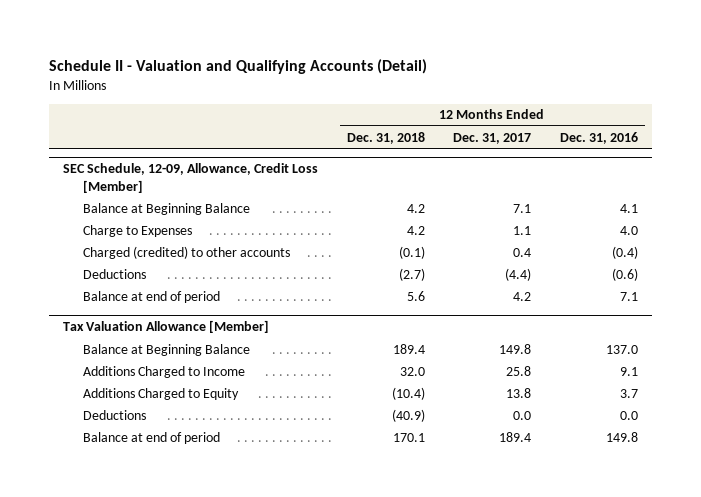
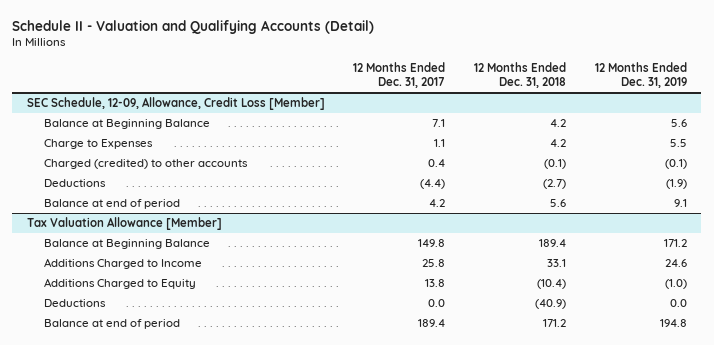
- | 12 Months Ended Dec. 31, 2018 | 12 Months Ended Dec. 31, 2017 | 12 Months Ended Dec. 31, 2016
+ | 12 Months Ended Dec. 31, 2017 | 12 Months Ended Dec. 31, 2018 | 12 Months Ended Dec. 31, 2019
@ Tax Valuation Allowance [Member]
- Additions Charged to Income | 32.0 | 25.8 | 9.1
+ Additions Charged to Income | 25.8 | 33.1 | 24.6
- Balance at end of period | 170.1 | 189.4 | 149.8
+ Balance at end of period | 189.4 | 171.2 | 194.8

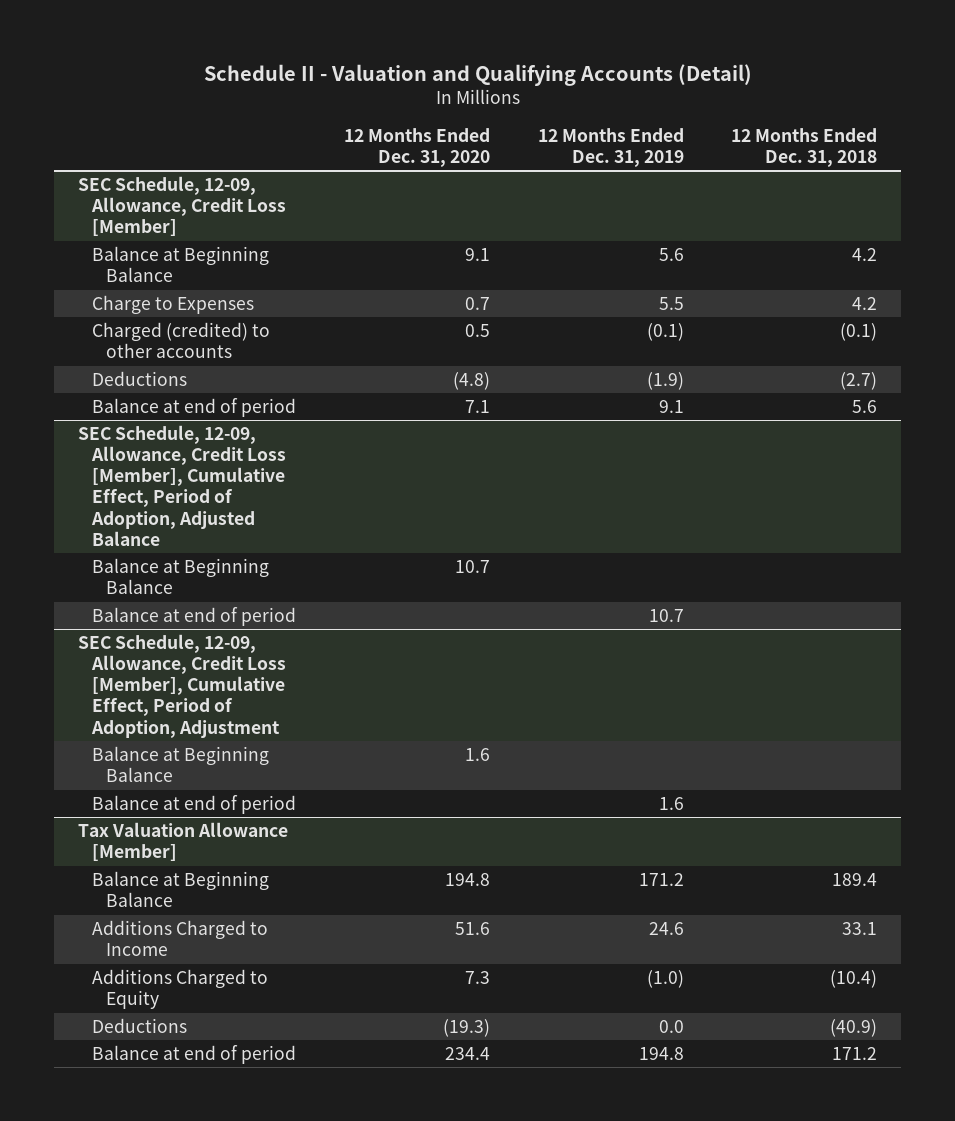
- | 12 Months Ended Dec. 31, 2017 | 12 Months Ended Dec. 31, 2018 | 12 Months Ended Dec. 31, 2019
+ | 12 Months Ended Dec. 31, 2020 | 12 Months Ended Dec. 31, 2019 | 12 Months Ended Dec. 31, 2018
+ SEC Schedule, 12-09, Allowance, Credit Loss [Member], Cumulative Effect, Period of Adoption, Adjusted Balance
+ Balance at Beginning Balance | 10.7 | |
+ Balance at end of period | | 10.7 |
+ SEC Schedule, 12-09, Allowance, Credit Loss [Member], Cumulative Effect, Period of Adoption, Adjustment
+ Balance at Beginning Balance | 1.6 | |
+ Balance at end of period | | 1.6 |

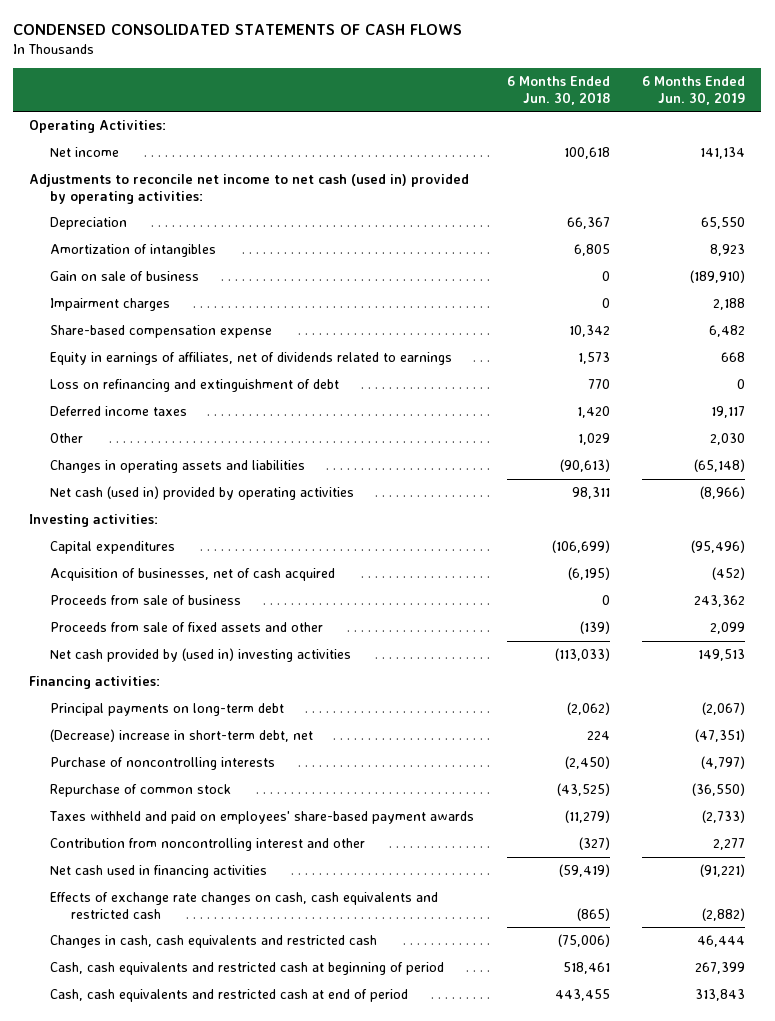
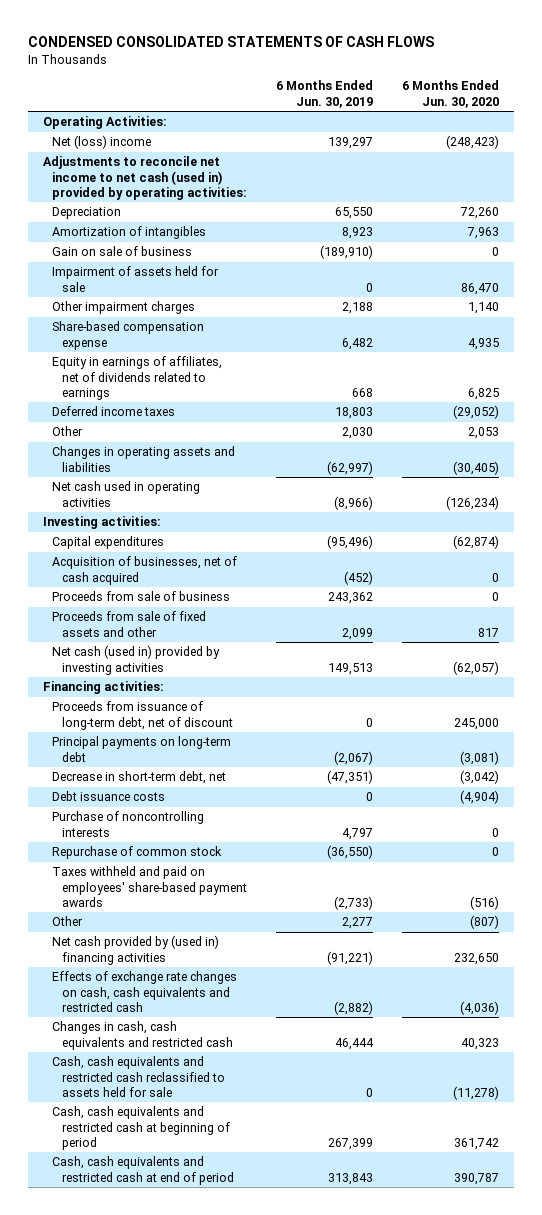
- | 6 Months Ended Jun. 30, 2018 | 6 Months Ended Jun. 30, 2019
+ | 6 Months Ended Jun. 30, 2019 | 6 Months Ended Jun. 30, 2020
- Net income | 100,618 | 141,134
+ Net (loss) income | 139,297 | (248,423)
- Impairment charges | 0 | 2,188
+ Impairment of assets held for sale | 0 | 86,470
+ Other impairment charges | 2,188 | 1,140
- Loss on refinancing and extinguishment of debt | 770 | 0
- Deferred income taxes | 1,420 | 19,117
+ Deferred income taxes | 18,803 | (29,052)
- Changes in operating assets and liabilities | (90,613) | (65,148)
- Net cash (used in) provided by operating activities | 98,311 | (8,966)
+ Changes in operating assets and liabilities | (62,997) | (30,405)
+ Net cash used in operating activities | (8,966) | (126,234)
- Net cash provided by (used in) investing activities | (113,033) | 149,513
+ Net cash (used in) provided by investing activities | 149,513 | (62,057)
+ Proceeds from issuance of long-term debt, net of discount | 0 | 245,000
- (Decrease) increase in short-term debt, net | 224 | (47,351)
- Purchase of noncontrolling interests | (2,450) | (4,797)
+ Decrease in short-term debt, net | (47,351) | (3,042)
+ Debt issuance costs | 0 | (4,904)
+ Purchase of noncontrolling interests | 4,797 | 0
- Contribution from noncontrolling interest and other | (327) | 2,277
- Net cash used in financing activities | (59,419) | (91,221)
+ Other | 2,277 | (807)
+ Net cash provided by (used in) financing activities | (91,221) | 232,650
+ Cash, cash equivalents and restricted cash reclassified to assets held for sale | 0 | (11,278)

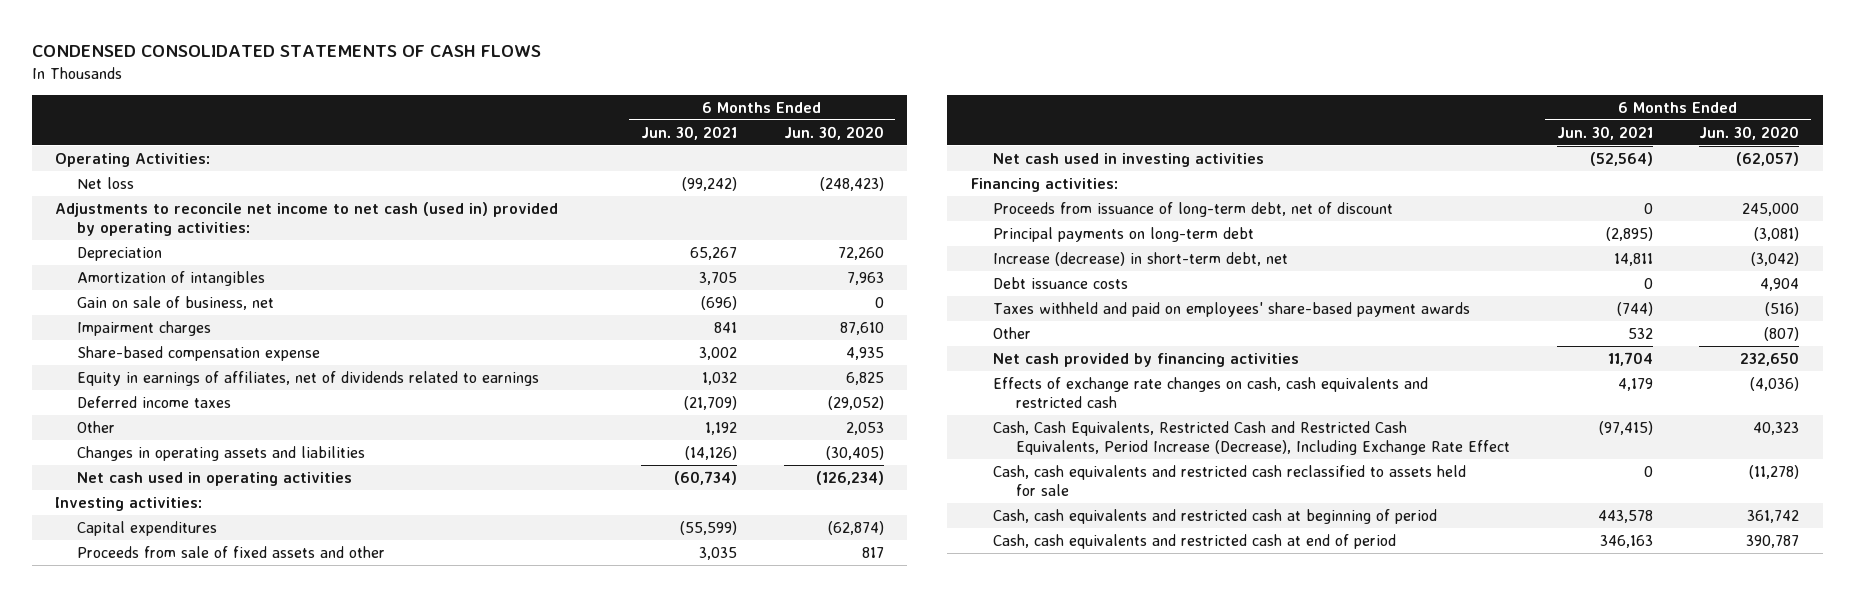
- | 6 Months Ended Jun. 30, 2019 | 6 Months Ended Jun. 30, 2020
+ | 6 Months Ended Jun. 30, 2021 | 6 Months Ended Jun. 30, 2020
- Net (loss) income | 139,297 | (248,423)
+ Net loss | (99,242) | (248,423)
- Gain on sale of business | (189,910) | 0
- Impairment of assets held for sale | 0 | 86,470
- Other impairment charges | 2,188 | 1,140
+ Gain on sale of business, net | (696) | 0
+ Impairment charges | 841 | 87,610
- Acquisition of businesses, net of cash acquired | (452) | 0
- Proceeds from sale of business | 243,362 | 0
- Net cash (used in) provided by investing activities | 149,513 | (62,057)
+ Net cash used in investing activities | (52,564) | (62,057)
- Decrease in short-term debt, net | (47,351) | (3,042)
- Debt issuance costs | 0 | (4,904)
- Purchase of noncontrolling interests | 4,797 | 0
- Repurchase of common stock | (36,550) | 0
+ Increase (decrease) in short-term debt, net | 14,811 | (3,042)
+ Debt issuance costs | 0 | 4,904
- Net cash provided by (used in) financing activities | (91,221) | 232,650
+ Net cash provided by financing activities | 11,704 | 232,650
- Changes in cash, cash equivalents and restricted cash | 46,444 | 40,323
+ Cash, Cash Equivalents, Restricted Cash and Restricted Cash Equivalents, Period Increase (Decrease), Including Exchange Rate Effect | (97,415) | 40,323

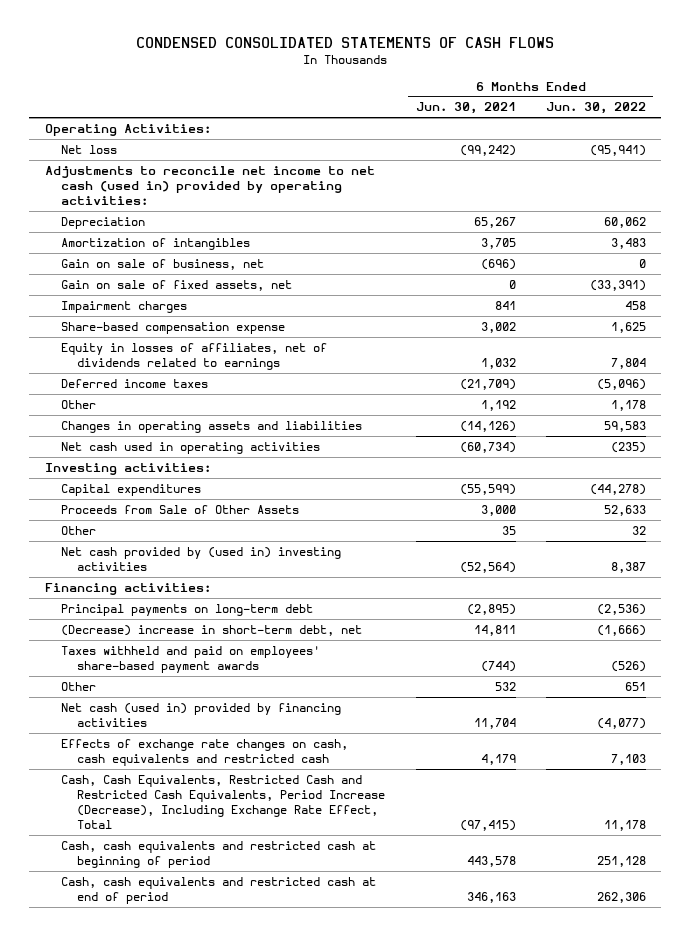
- | 6 Months Ended Jun. 30, 2021 | 6 Months Ended Jun. 30, 2020
+ | 6 Months Ended Jun. 30, 2021 | 6 Months Ended Jun. 30, 2022
+ Gain on sale of fixed assets, net | 0 | (33,391)
- Equity in earnings of affiliates, net of dividends related to earnings | 1,032 | 6,825
+ Equity in losses of affiliates, net of dividends related to earnings | 1,032 | 7,804
- Proceeds from sale of fixed assets and other | 3,035 | 817
- Net cash used in investing activities | (52,564) | (62,057)
+ Proceeds from Sale of Other Assets | 3,000 | 52,633
+ Other | 35 | 32
+ Net cash provided by (used in) investing activities | (52,564) | 8,387
- Proceeds from issuance of long-term debt, net of discount | 0 | 245,000
- Increase (decrease) in short-term debt, net | 14,811 | (3,042)
- Debt issuance costs | 0 | 4,904
+ (Decrease) increase in short-term debt, net | 14,811 | (1,666)
- Net cash provided by financing activities | 11,704 | 232,650
+ Net cash (used in) provided by financing activities | 11,704 | (4,077)
- Cash, Cash Equivalents, Restricted Cash and Restricted Cash Equivalents, Period Increase (Decrease), Including Exchange Rate Effect | (97,415) | 40,323
- Cash, cash equivalents and restricted cash reclassified to assets held for sale | 0 | (11,278)
+ Cash, Cash Equivalents, Restricted Cash and Restricted Cash Equivalents, Period Increase (Decrease), Including Exchange Rate Effect, Total | (97,415) | 11,178

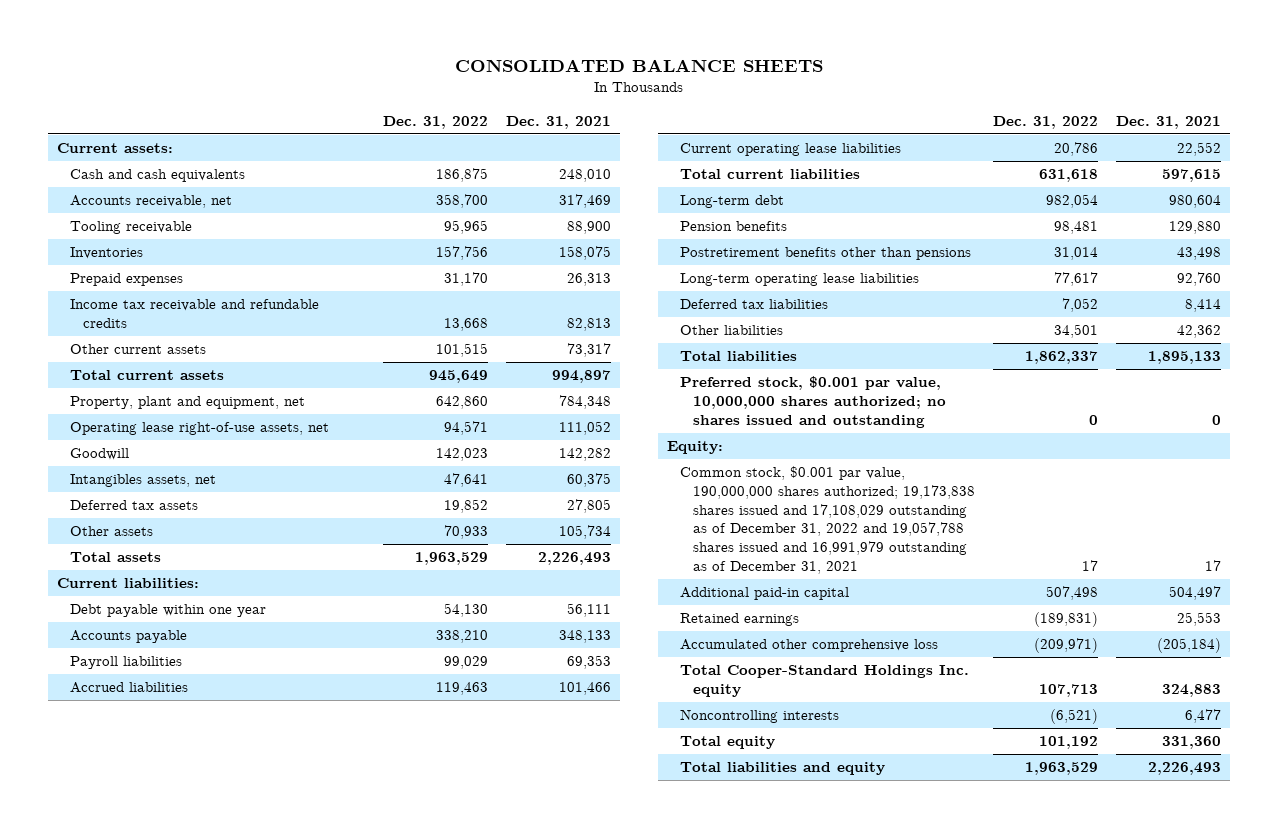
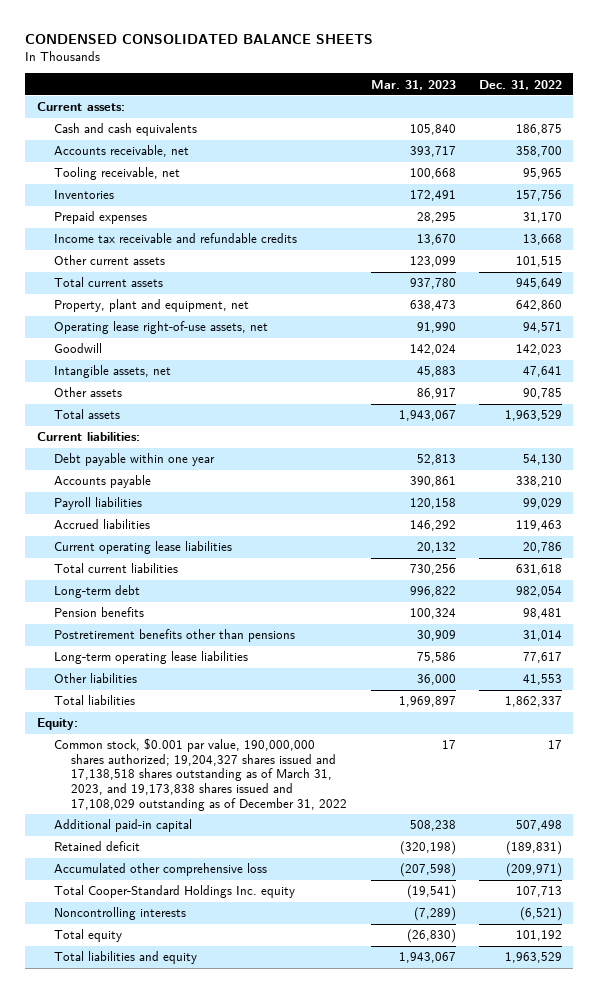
- CONSOLIDATED BALANCE SHEETS
+ CONDENSED CONSOLIDATED BALANCE SHEETS
- | Dec. 31, 2022 | Dec. 31, 2021
+ | Mar. 31, 2023 | Dec. 31, 2022
- Tooling receivable | 95,965 | 88,900
+ Tooling receivable, net | 100,668 | 95,965
- Intangibles assets, net | 47,641 | 60,375
- Deferred tax assets | 19,852 | 27,805
- Other assets | 70,933 | 105,734
+ Intangible assets, net | 45,883 | 47,641
+ Other assets | 86,917 | 90,785
- Deferred tax liabilities | 7,052 | 8,414
- Other liabilities | 34,501 | 42,362
+ Other liabilities | 36,000 | 41,553
- Preferred stock, $0.001 par value, 10,000,000 shares authorized; no shares issued and outstanding | 0 | 0
- Common stock, $0.001 par value, 190,000,000 shares authorized; 19,173,838 shares issued and 17,108,029 outstanding as of December 31, 2022 and 19,057,788 shares issued and 16,991,979 outstanding as of December 31, 2021 | 17 | 17
+ Common stock, $0.001 par value, 190,000,000 shares authorized; 19,204,327 shares issued and 17,138,518 shares outstanding as of March 31, 2023, and 19,173,838 shares issued and 17,108,029 outstanding as of December 31, 2022 | 17 | 17
- Retained earnings | (189,831) | 25,553
+ Retained deficit | (320,198) | (189,831)

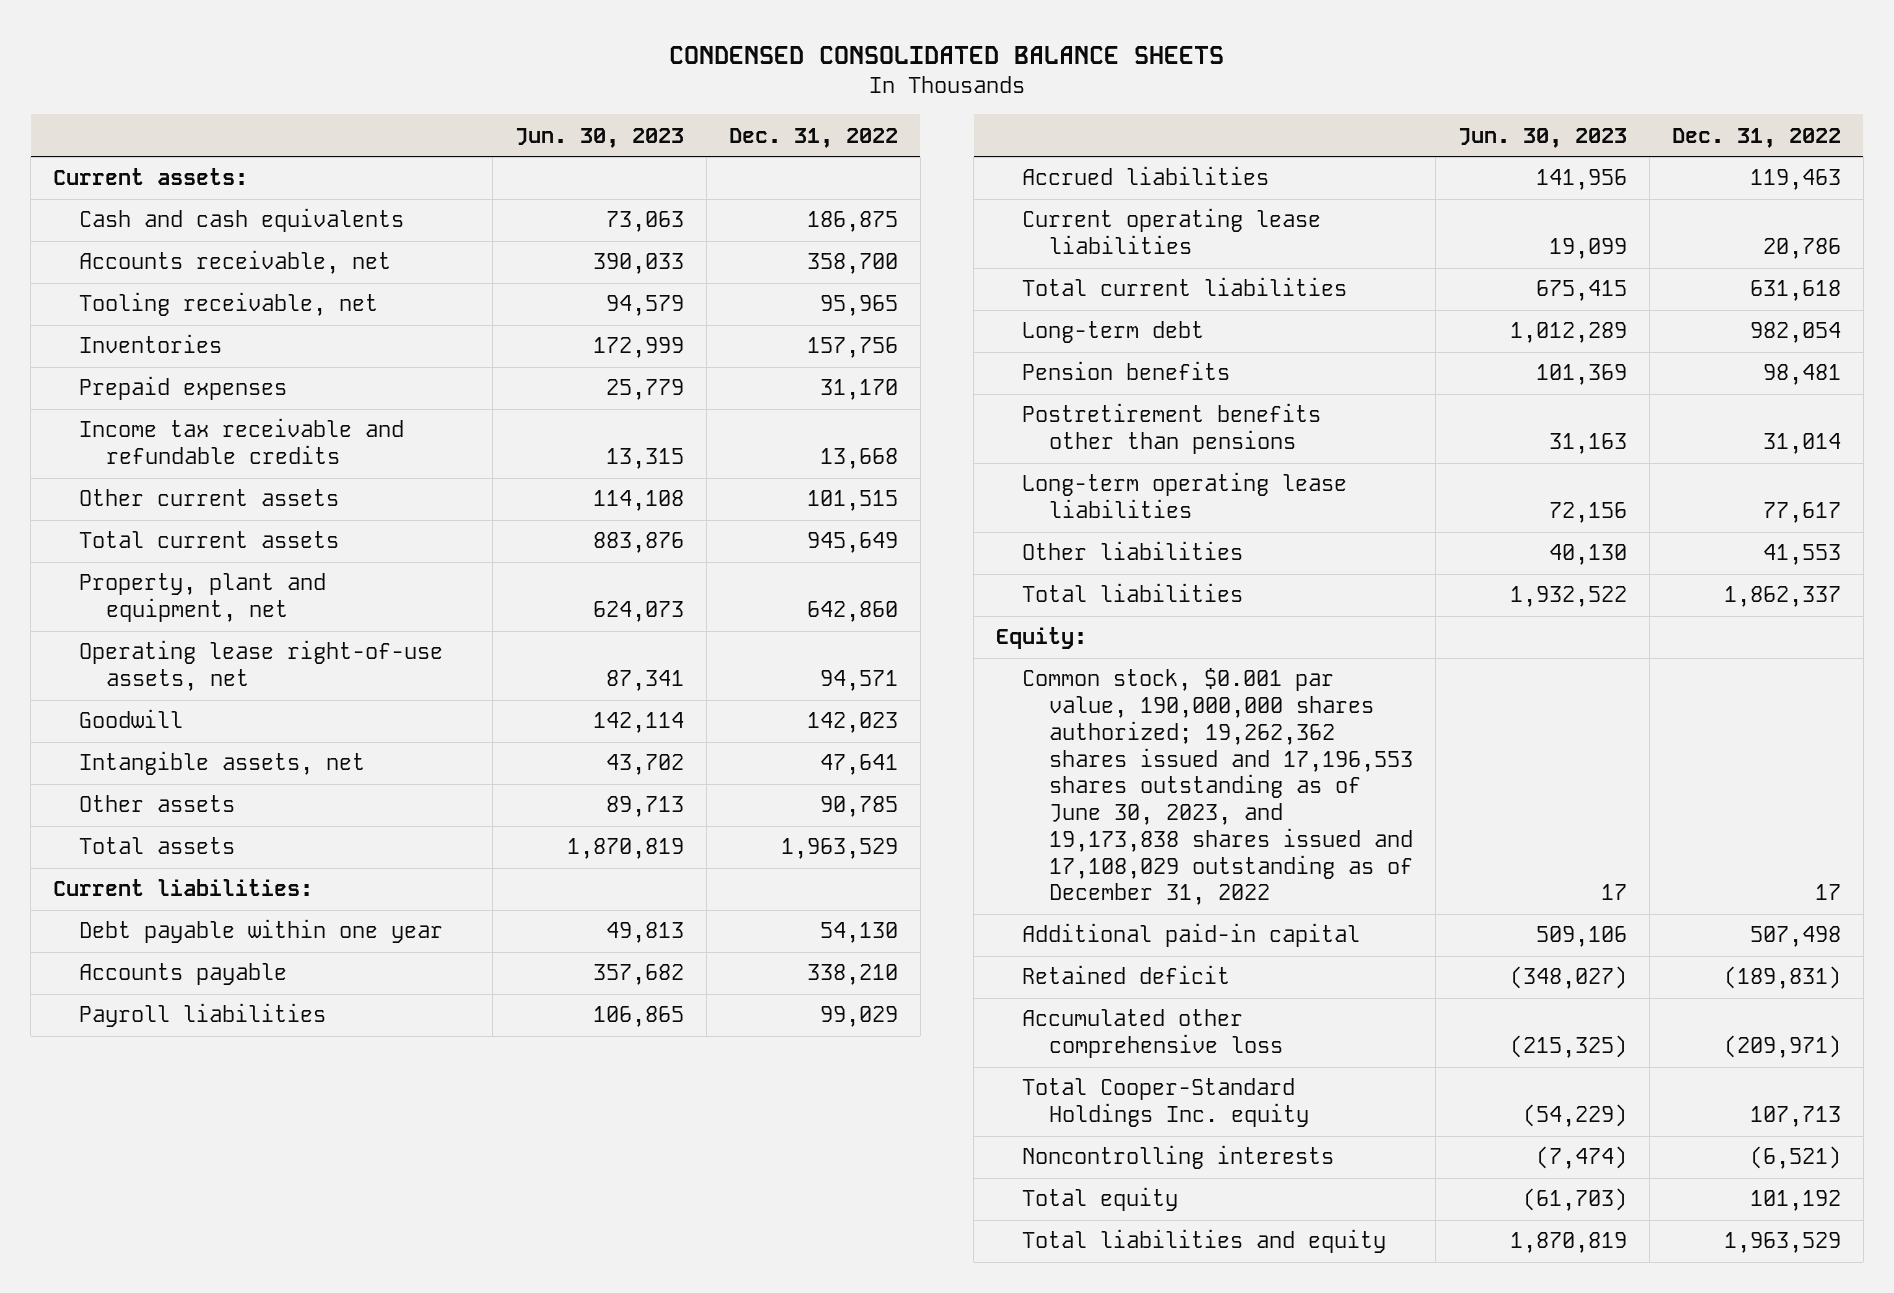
- | Mar. 31, 2023 | Dec. 31, 2022
+ | Jun. 30, 2023 | Dec. 31, 2022
- Common stock, $0.001 par value, 190,000,000 shares authorized; 19,204,327 shares issued and 17,138,518 shares outstanding as of March 31, 2023, and 19,173,838 shares issued and 17,108,029 outstanding as of December 31, 2022 | 17 | 17
+ Common stock, $0.001 par value, 190,000,000 shares authorized; 19,262,362 shares issued and 17,196,553 shares outstanding as of June 30, 2023, and 19,173,838 shares issued and 17,108,029 outstanding as of December 31, 2022 | 17 | 17

